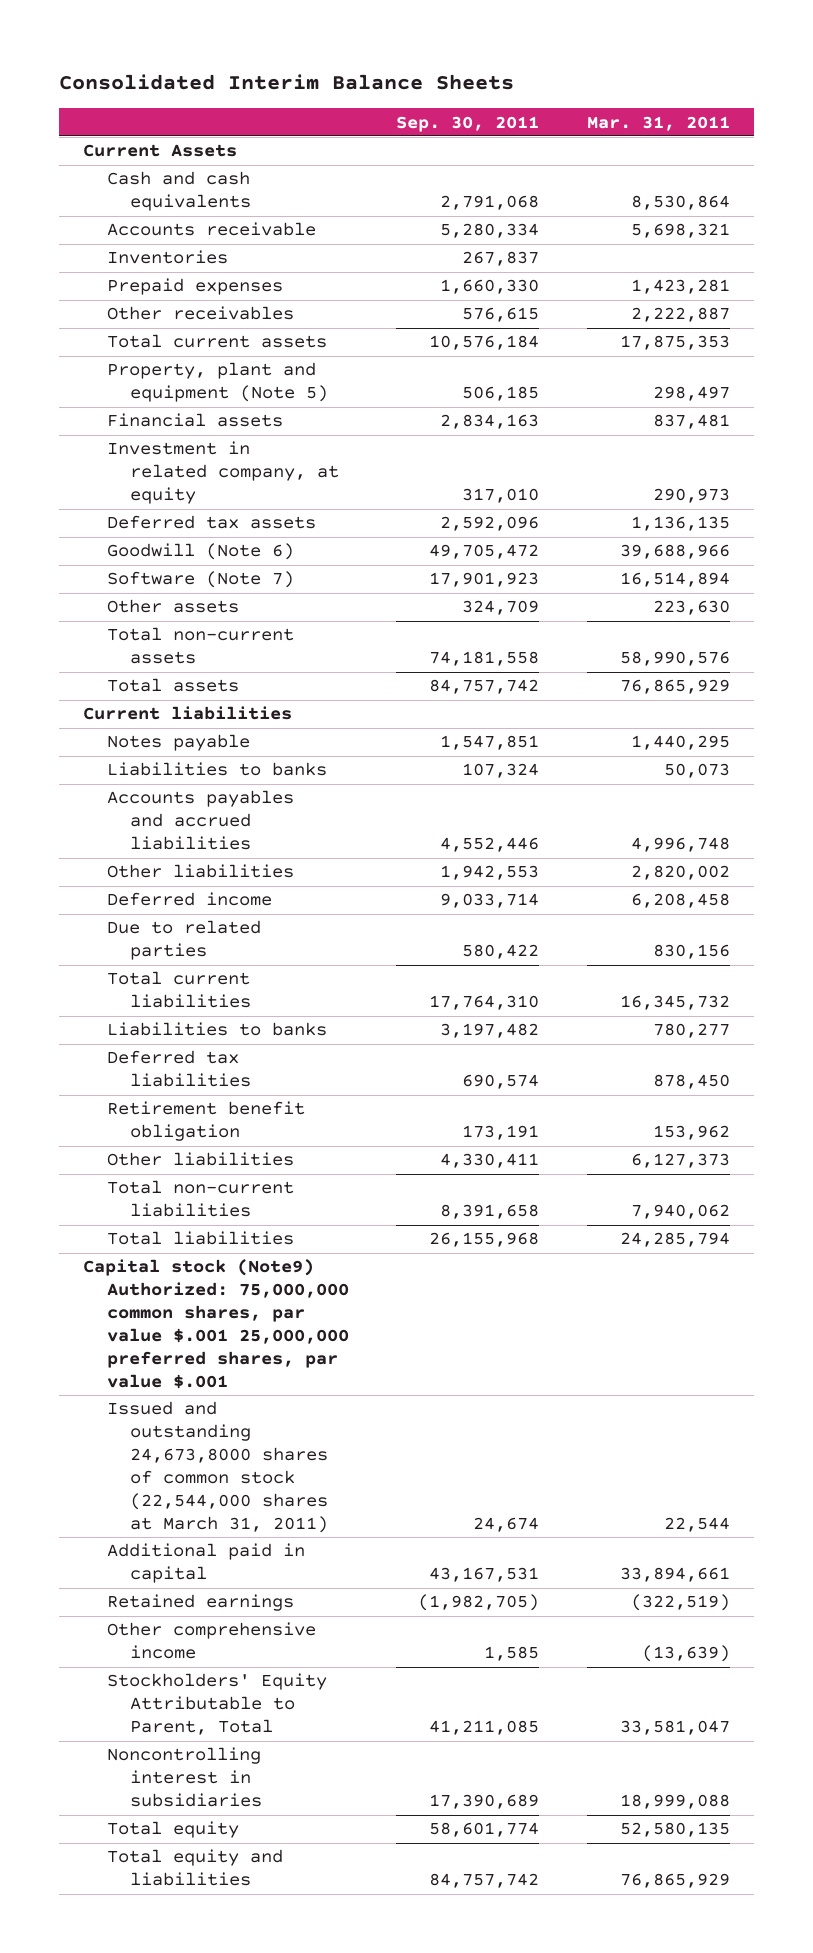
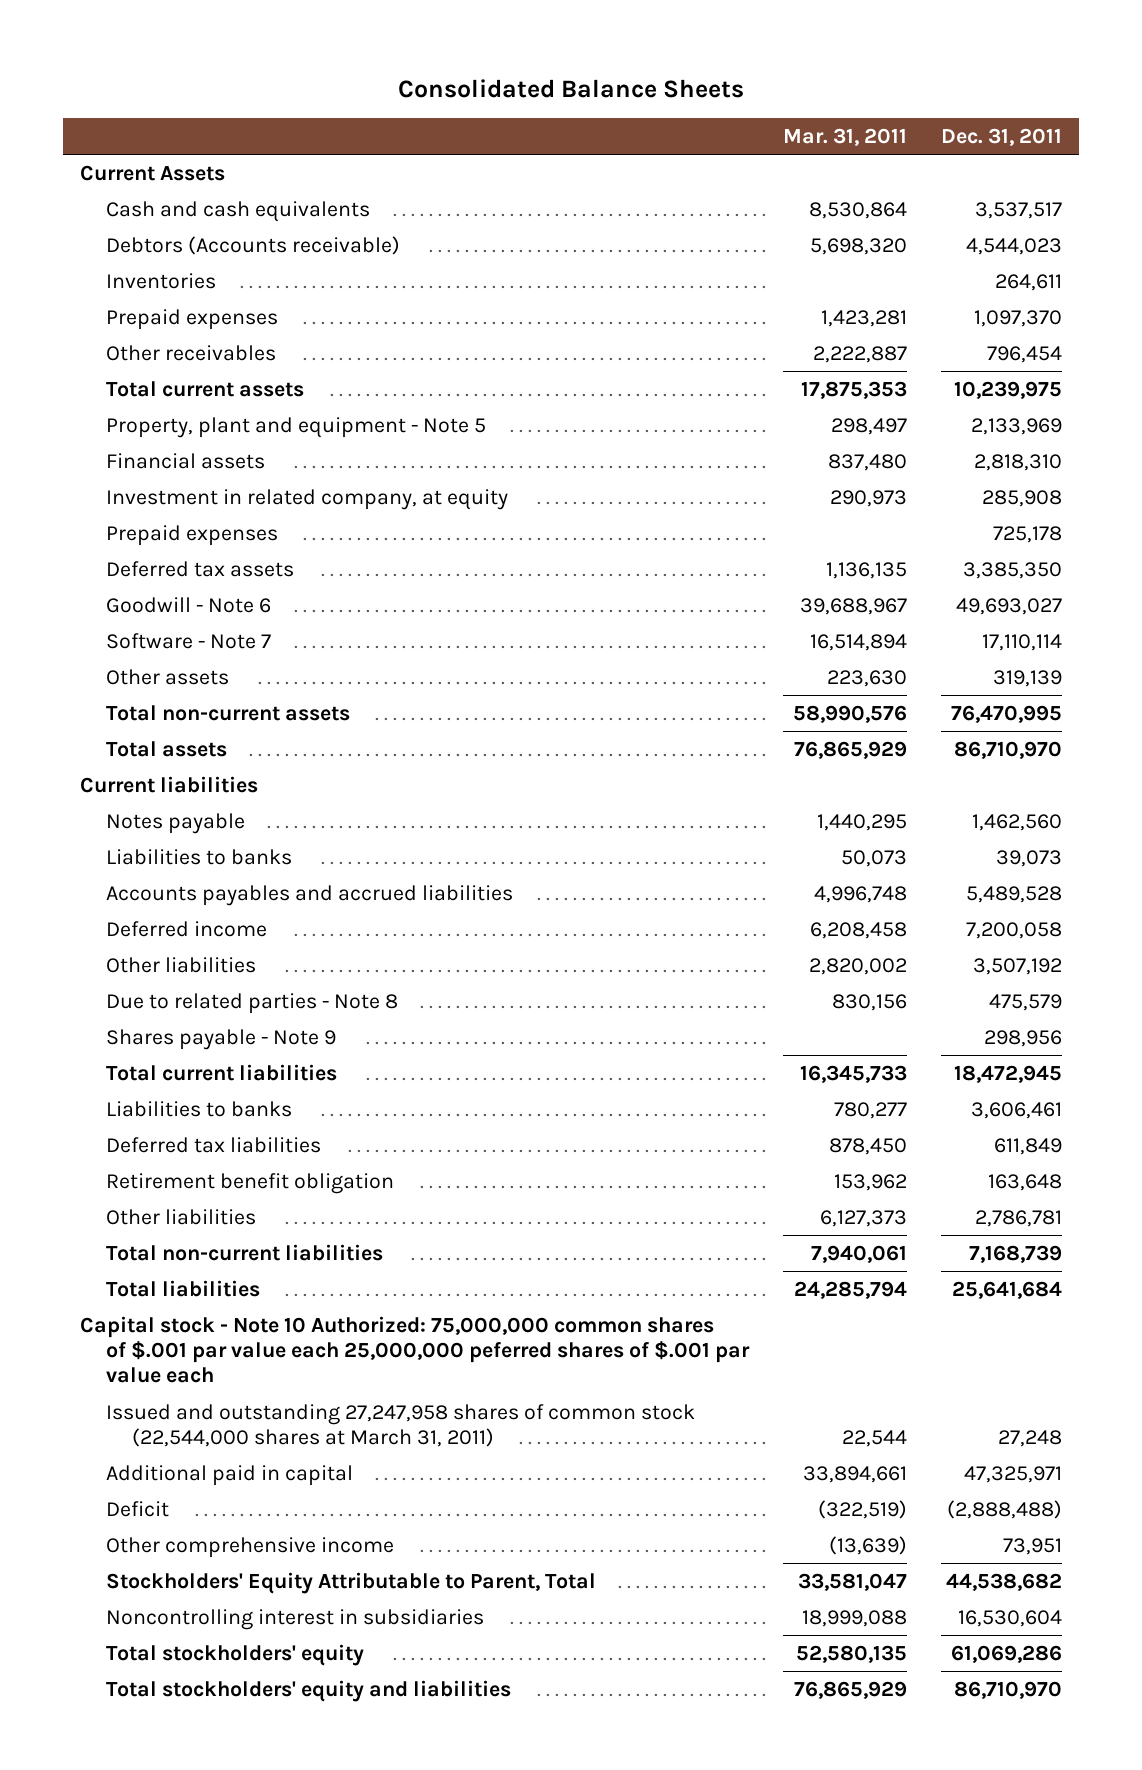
- Consolidated Interim Balance Sheets
+ Consolidated Balance Sheets
- | Sep. 30, 2011 | Mar. 31, 2011
+ | Mar. 31, 2011 | Dec. 31, 2011
- Accounts receivable | 5,280,334 | 5,698,321
+ Debtors (Accounts receivable) | 5,698,320 | 4,544,023
- Property, plant and equipment (Note 5) | 506,185 | 298,497
- Financial assets | 2,834,163 | 837,481
+ Property, plant and equipment - Note 5 | 298,497 | 2,133,969
+ Financial assets | 837,480 | 2,818,310
+ Prepaid expenses | | 725,178
- Goodwill (Note 6) | 49,705,472 | 39,688,966
- Software (Note 7) | 17,901,923 | 16,514,894
+ Goodwill - Note 6 | 39,688,967 | 49,693,027
+ Software - Note 7 | 16,514,894 | 17,110,114
- Due to related parties | 580,422 | 830,156
- Total current liabilities | 17,764,310 | 16,345,732
moved down: Other liabilities | 2,820,002 | 3,507,192
+ Due to related parties - Note 8 | 830,156 | 475,579
+ Shares payable - Note 9 | | 298,956
+ Total current liabilities | 16,345,733 | 18,472,945
- Total non-current liabilities | 8,391,658 | 7,940,062
+ Total non-current liabilities | 7,940,061 | 7,168,739
- Capital stock (Note9) Authorized: 75,000,000 common shares, par value $.001 25,000,000 preferred shares, par value $.001
- Issued and outstanding 24,673,8000 shares of common stock (22,544,000 shares at March 31, 2011) | 24,674 | 22,544
+ Capital stock - Note 10 Authorized: 75,000,000 common shares of $.001 par value each 25,000,000 peferred shares of $.001 par value each
+ Issued and outstanding 27,247,958 shares of common stock (22,544,000 shares at March 31, 2011) | 22,544 | 27,248
- Retained earnings | (1,982,705) | (322,519)
+ Deficit | (322,519) | (2,888,488)
- Total equity | 58,601,774 | 52,580,135
- Total equity and liabilities | 84,757,742 | 76,865,929
+ Total stockholders' equity | 52,580,135 | 61,069,286
+ Total stockholders' equity and liabilities | 76,865,929 | 86,710,970

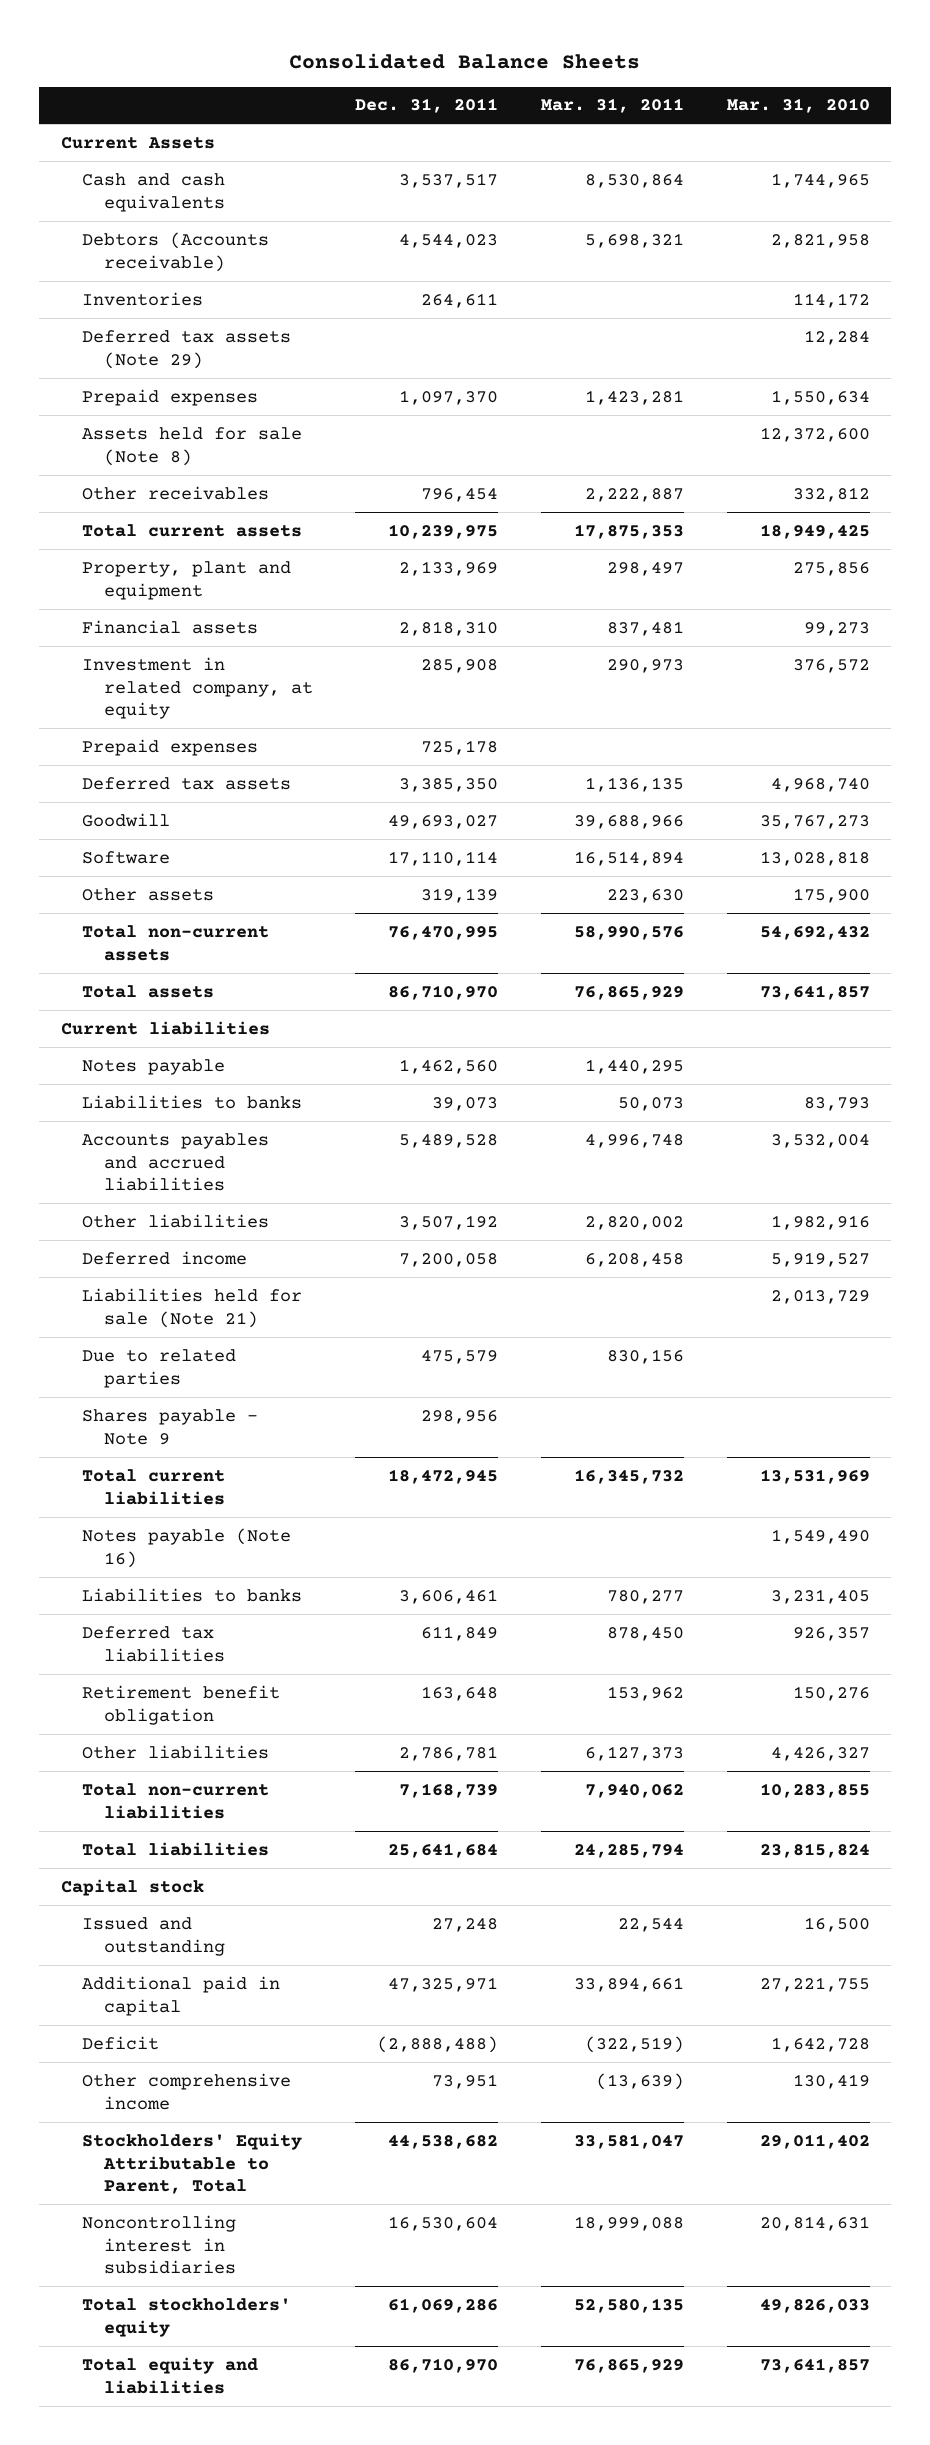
- | Mar. 31, 2011 | Dec. 31, 2011
+ | Dec. 31, 2011 | Mar. 31, 2011 | Mar. 31, 2010
- Debtors (Accounts receivable) | 5,698,320 | 4,544,023
+ Debtors (Accounts receivable) | 4,544,023 | 5,698,321 | 2,821,958
+ Deferred tax assets (Note 29) | | | 12,284
+ Assets held for sale (Note 8) | | | 12,372,600
- Property, plant and equipment - Note 5 | 298,497 | 2,133,969
- Financial assets | 837,480 | 2,818,310
+ Property, plant and equipment | 2,133,969 | 298,497 | 275,856
+ Financial assets | 2,818,310 | 837,481 | 99,273
- Goodwill - Note 6 | 39,688,967 | 49,693,027
- Software - Note 7 | 16,514,894 | 17,110,114
+ Goodwill | 49,693,027 | 39,688,966 | 35,767,273
+ Software | 17,110,114 | 16,514,894 | 13,028,818
- Due to related parties - Note 8 | 830,156 | 475,579
moved down: Deferred income | 7,200,058 | 6,208,458 | 5,919,527
+ Liabilities held for sale (Note 21) | | | 2,013,729
+ Due to related parties | 475,579 | 830,156 |
- Total current liabilities | 16,345,733 | 18,472,945
+ Total current liabilities | 18,472,945 | 16,345,732 | 13,531,969
+ Notes payable (Note 16) | | | 1,549,490
- Total non-current liabilities | 7,940,061 | 7,168,739
+ Total non-current liabilities | 7,168,739 | 7,940,062 | 10,283,855
- Capital stock - Note 10 Authorized: 75,000,000 common shares of $.001 par value each 25,000,000 peferred shares of $.001 par value each
- Issued and outstanding 27,247,958 shares of common stock (22,544,000 shares at March 31, 2011) | 22,544 | 27,248
+ Capital stock
+ Issued and outstanding | 27,248 | 22,544 | 16,500
- Total stockholders' equity and liabilities | 76,865,929 | 86,710,970
+ Total equity and liabilities | 86,710,970 | 76,865,929 | 73,641,857

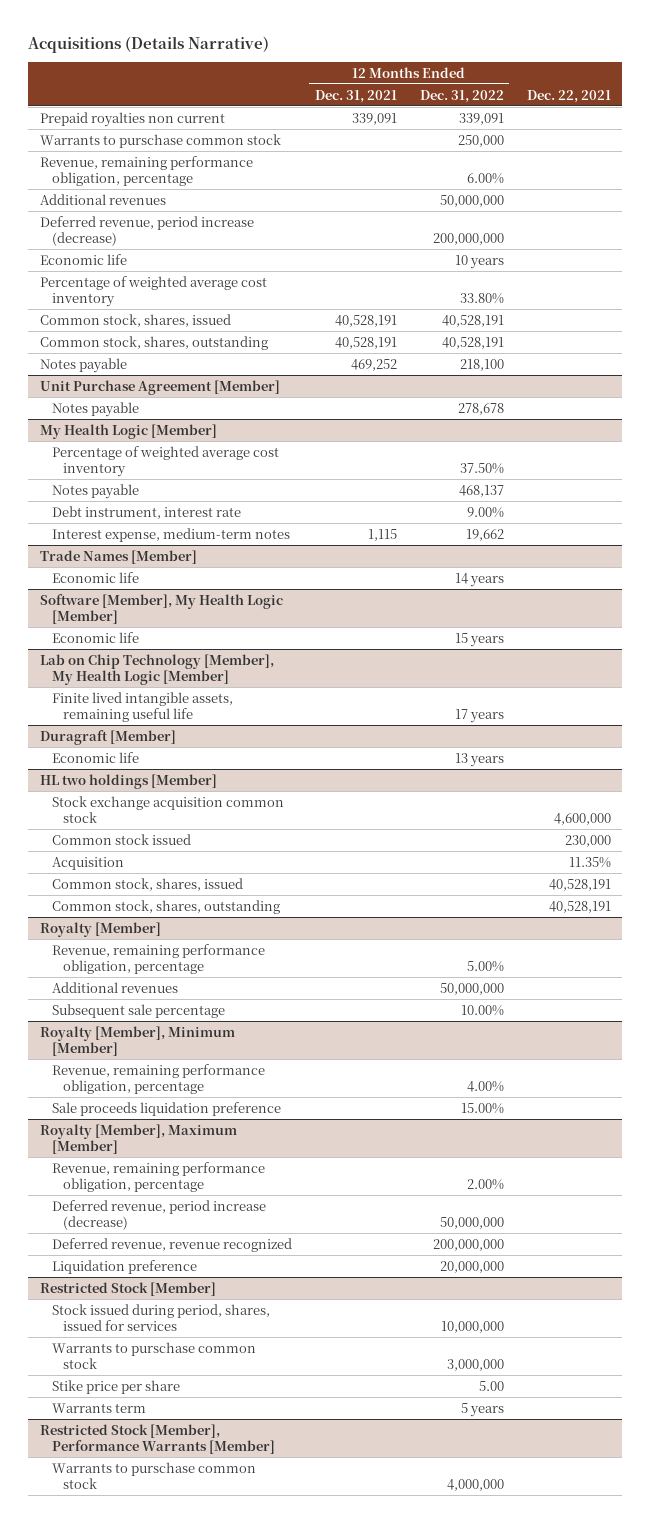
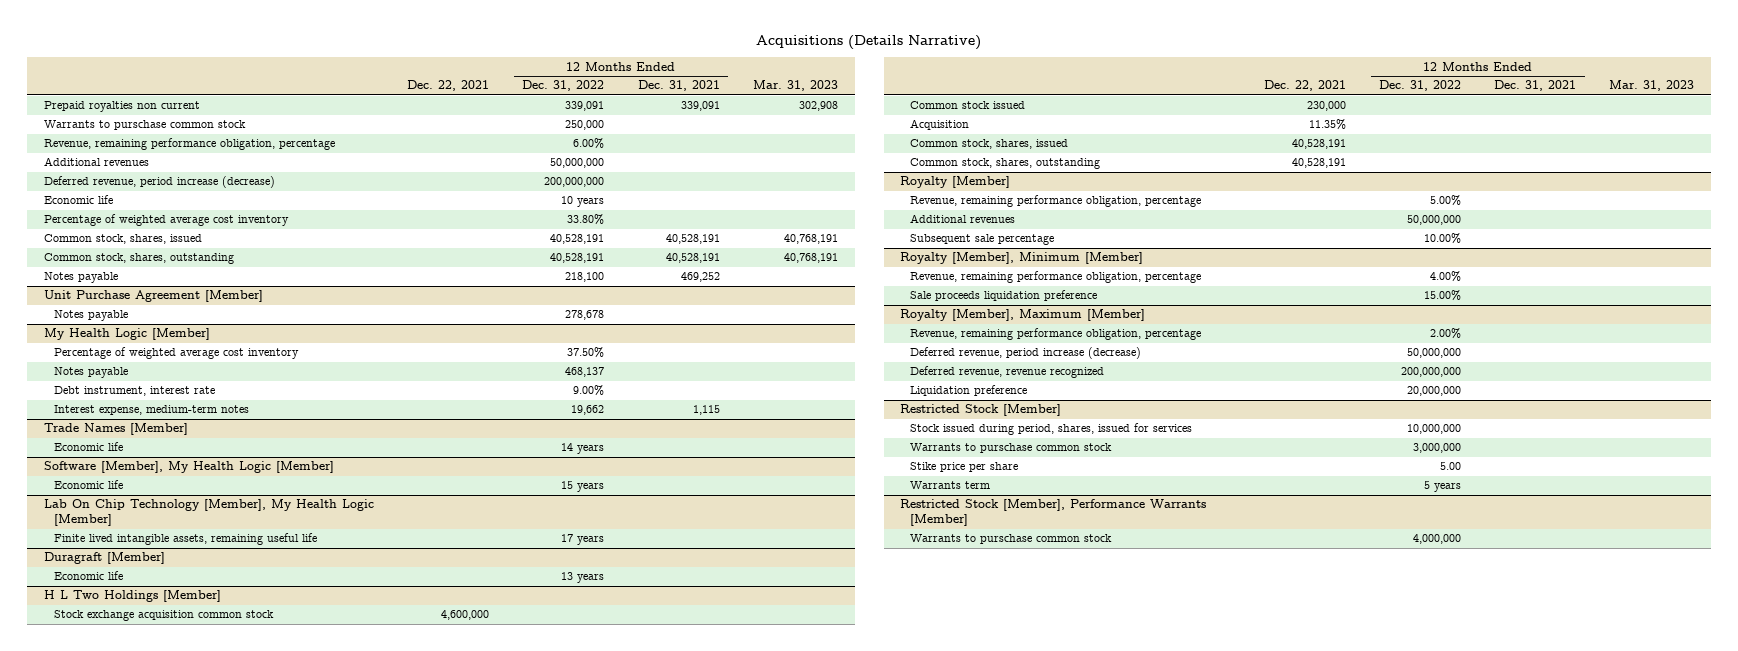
- | 12 Months Ended Dec. 31, 2021 | 12 Months Ended Dec. 31, 2022 | Dec. 22, 2021
+ | Dec. 22, 2021 | 12 Months Ended Dec. 31, 2022 | 12 Months Ended Dec. 31, 2021 | Mar. 31, 2023
- Lab on Chip Technology [Member], My Health Logic [Member]
+ Lab On Chip Technology [Member], My Health Logic [Member]
- HL two holdings [Member]
+ H L Two Holdings [Member]

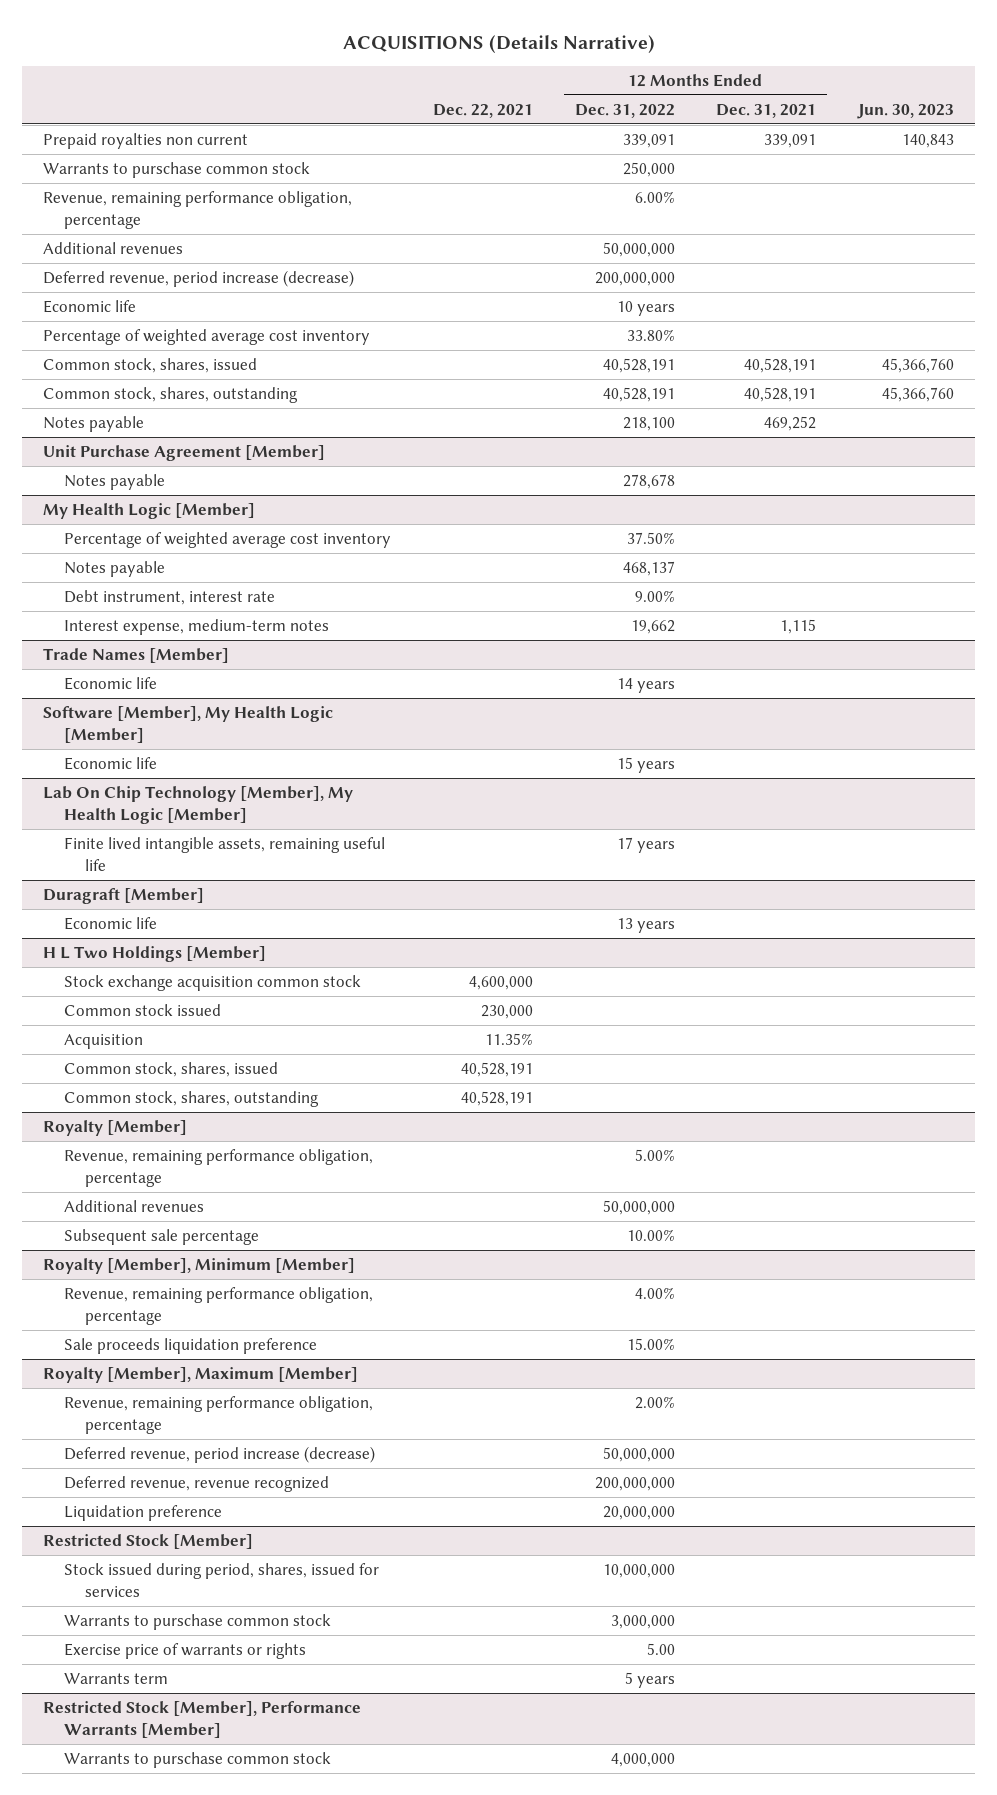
- Acquisitions (Details Narrative)
+ ACQUISITIONS (Details Narrative)
- | Dec. 22, 2021 | 12 Months Ended Dec. 31, 2022 | 12 Months Ended Dec. 31, 2021 | Mar. 31, 2023
+ | Dec. 22, 2021 | 12 Months Ended Dec. 31, 2022 | 12 Months Ended Dec. 31, 2021 | Jun. 30, 2023
@ Restricted Stock [Member]
- Stike price per share | | 5.00 | |
+ Exercise price of warrants or rights | | 5.00 | |

